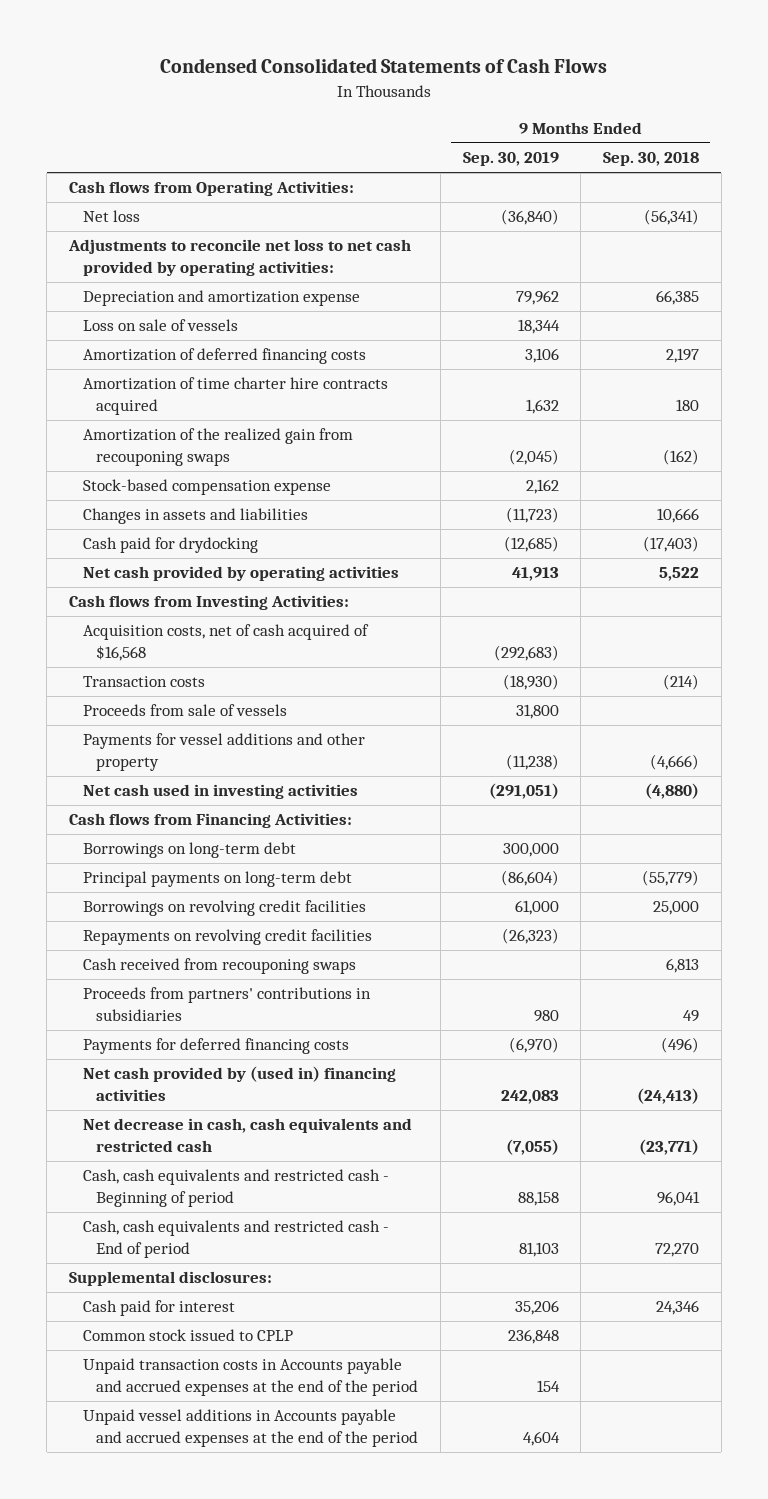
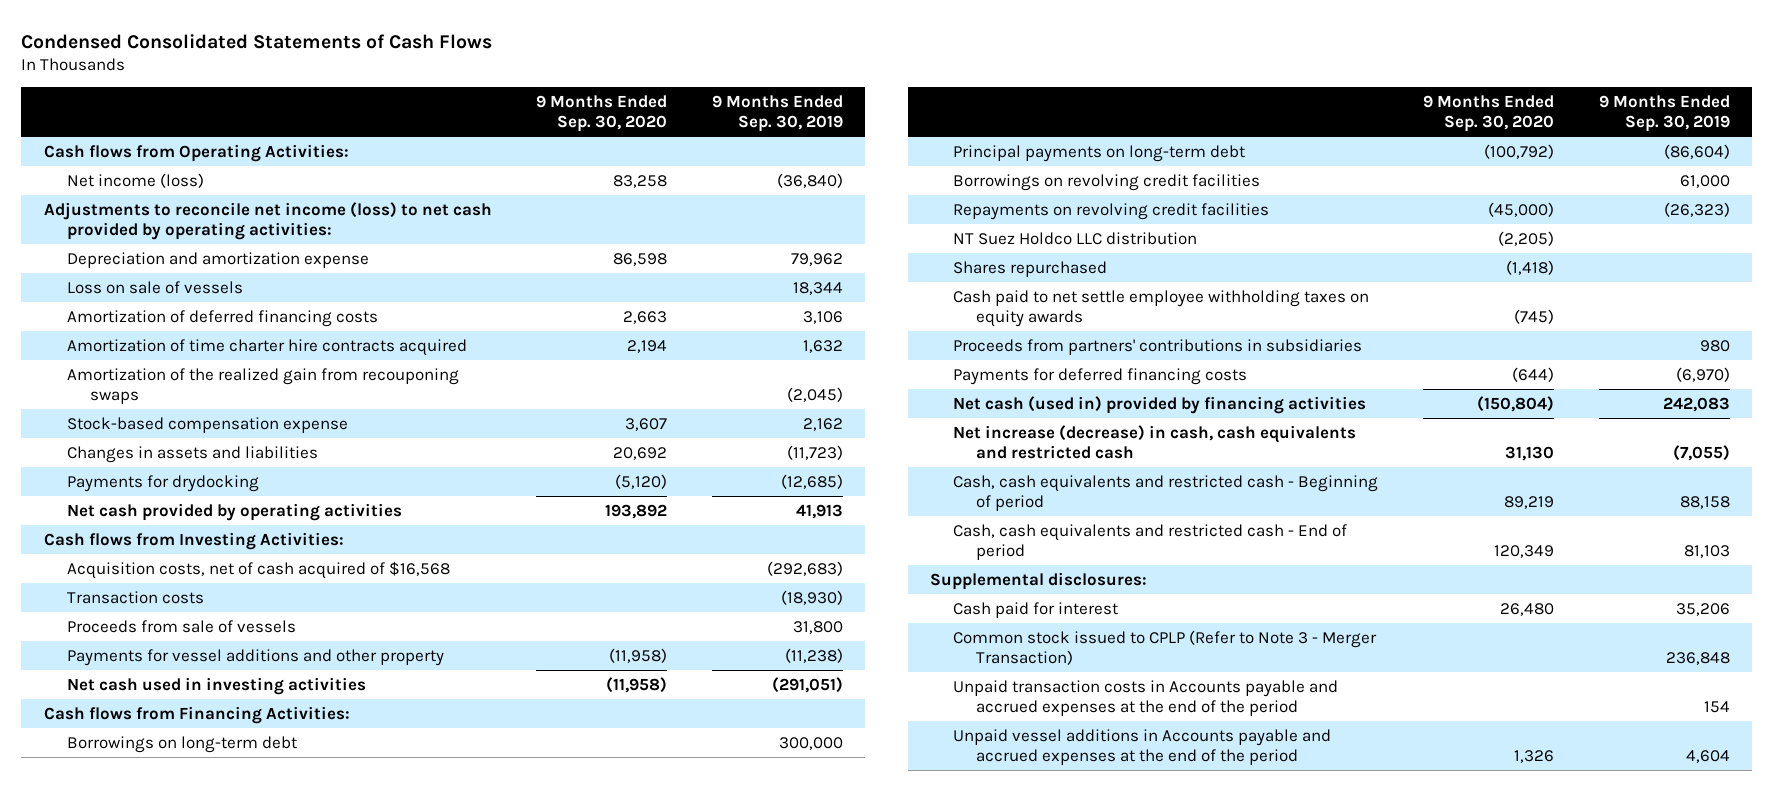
- | 9 Months Ended Sep. 30, 2019 | 9 Months Ended Sep. 30, 2018
+ | 9 Months Ended Sep. 30, 2020 | 9 Months Ended Sep. 30, 2019
- Net loss | (36,840) | (56,341)
- Adjustments to reconcile net loss to net cash provided by operating activities:
+ Net income (loss) | 83,258 | (36,840)
+ Adjustments to reconcile net income (loss) to net cash provided by operating activities:
- Cash paid for drydocking | (12,685) | (17,403)
+ Payments for drydocking | (5,120) | (12,685)
- Cash received from recouponing swaps | | 6,813
+ NT Suez Holdco LLC distribution | (2,205) |
+ Shares repurchased | (1,418) |
+ Cash paid to net settle employee withholding taxes on equity awards | (745) |
- Net cash provided by (used in) financing activities | 242,083 | (24,413)
- Net decrease in cash, cash equivalents and restricted cash | (7,055) | (23,771)
+ Net cash (used in) provided by financing activities | (150,804) | 242,083
+ Net increase (decrease) in cash, cash equivalents and restricted cash | 31,130 | (7,055)
- Common stock issued to CPLP | 236,848 |
+ Common stock issued to CPLP (Refer to Note 3 - Merger Transaction) | | 236,848

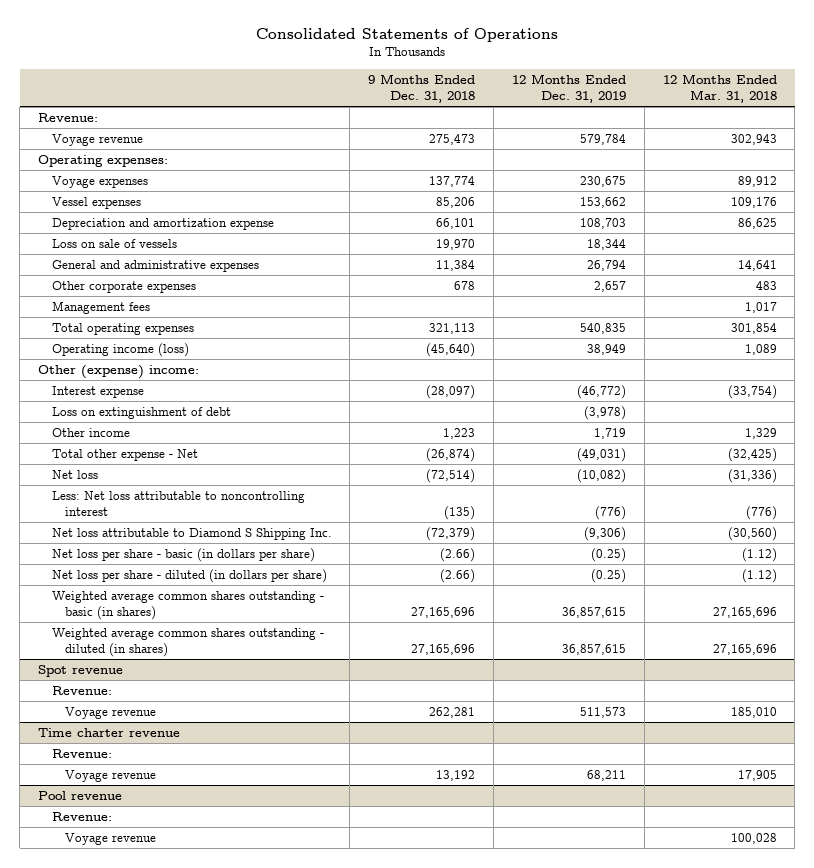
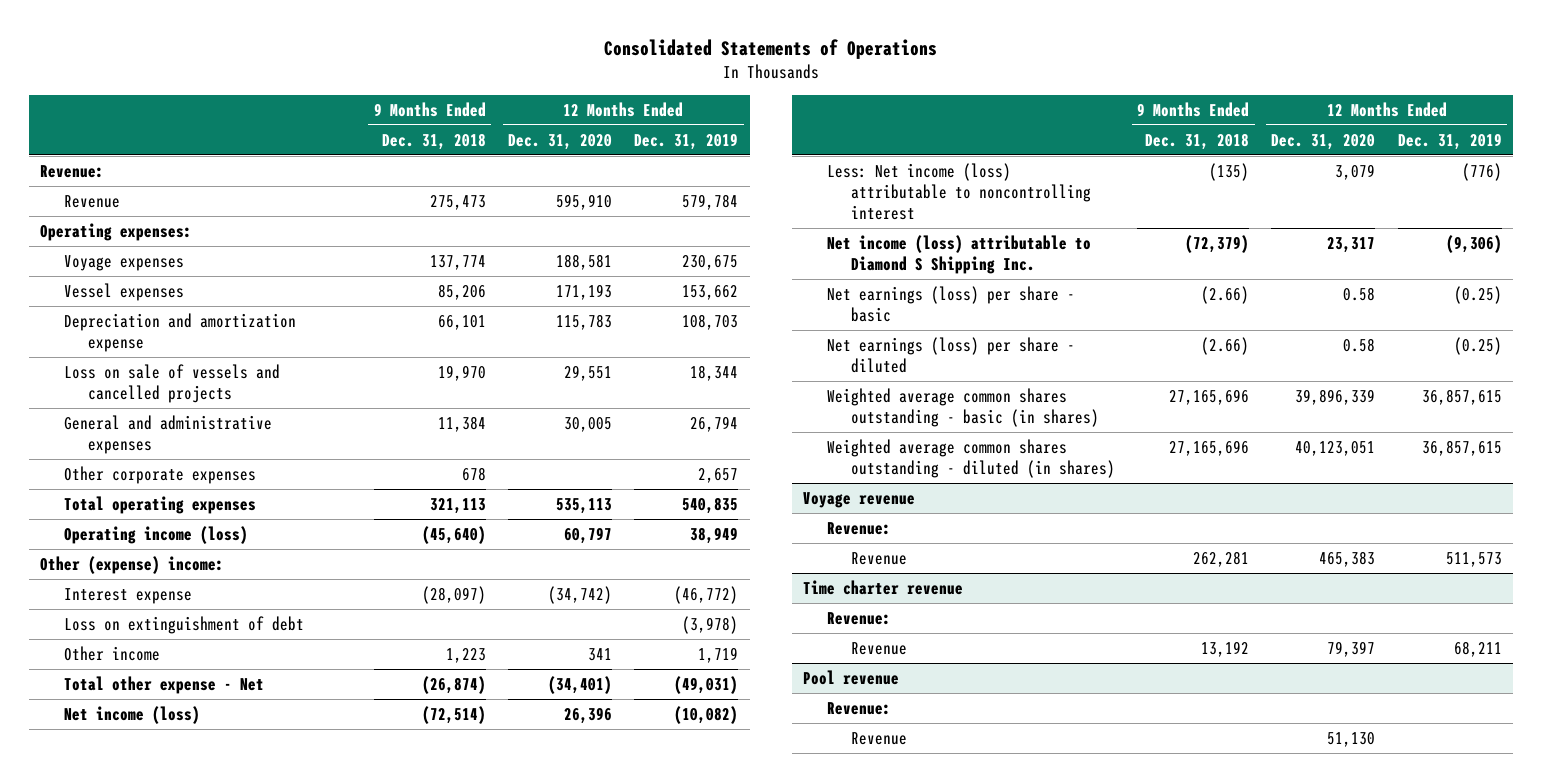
- | 9 Months Ended Dec. 31, 2018 | 12 Months Ended Dec. 31, 2019 | 12 Months Ended Mar. 31, 2018
+ | 9 Months Ended Dec. 31, 2018 | 12 Months Ended Dec. 31, 2020 | 12 Months Ended Dec. 31, 2019
- Voyage revenue | 275,473 | 579,784 | 302,943
+ Revenue | 275,473 | 595,910 | 579,784
- Loss on sale of vessels | 19,970 | 18,344 |
+ Loss on sale of vessels and cancelled projects | 19,970 | 29,551 | 18,344
- Management fees | | | 1,017
- Net loss | (72,514) | (10,082) | (31,336)
- Less: Net loss attributable to noncontrolling interest | (135) | (776) | (776)
- Net loss attributable to Diamond S Shipping Inc. | (72,379) | (9,306) | (30,560)
- Net loss per share - basic (in dollars per share) | (2.66) | (0.25) | (1.12)
- Net loss per share - diluted (in dollars per share) | (2.66) | (0.25) | (1.12)
+ Net income (loss) | (72,514) | 26,396 | (10,082)
+ Less: Net income (loss) attributable to noncontrolling interest | (135) | 3,079 | (776)
+ Net income (loss) attributable to Diamond S Shipping Inc. | (72,379) | 23,317 | (9,306)
+ Net earnings (loss) per share - basic | (2.66) | 0.58 | (0.25)
+ Net earnings (loss) per share - diluted | (2.66) | 0.58 | (0.25)
- Spot revenue
+ Voyage revenue
- Voyage revenue | 262,281 | 511,573 | 185,010
+ Revenue | 262,281 | 465,383 | 511,573
@ Time charter revenue
- Voyage revenue | 13,192 | 68,211 | 17,905
+ Revenue | 13,192 | 79,397 | 68,211
@ Pool revenue
- Voyage revenue | | | 100,028
+ Revenue | | 51,130 |

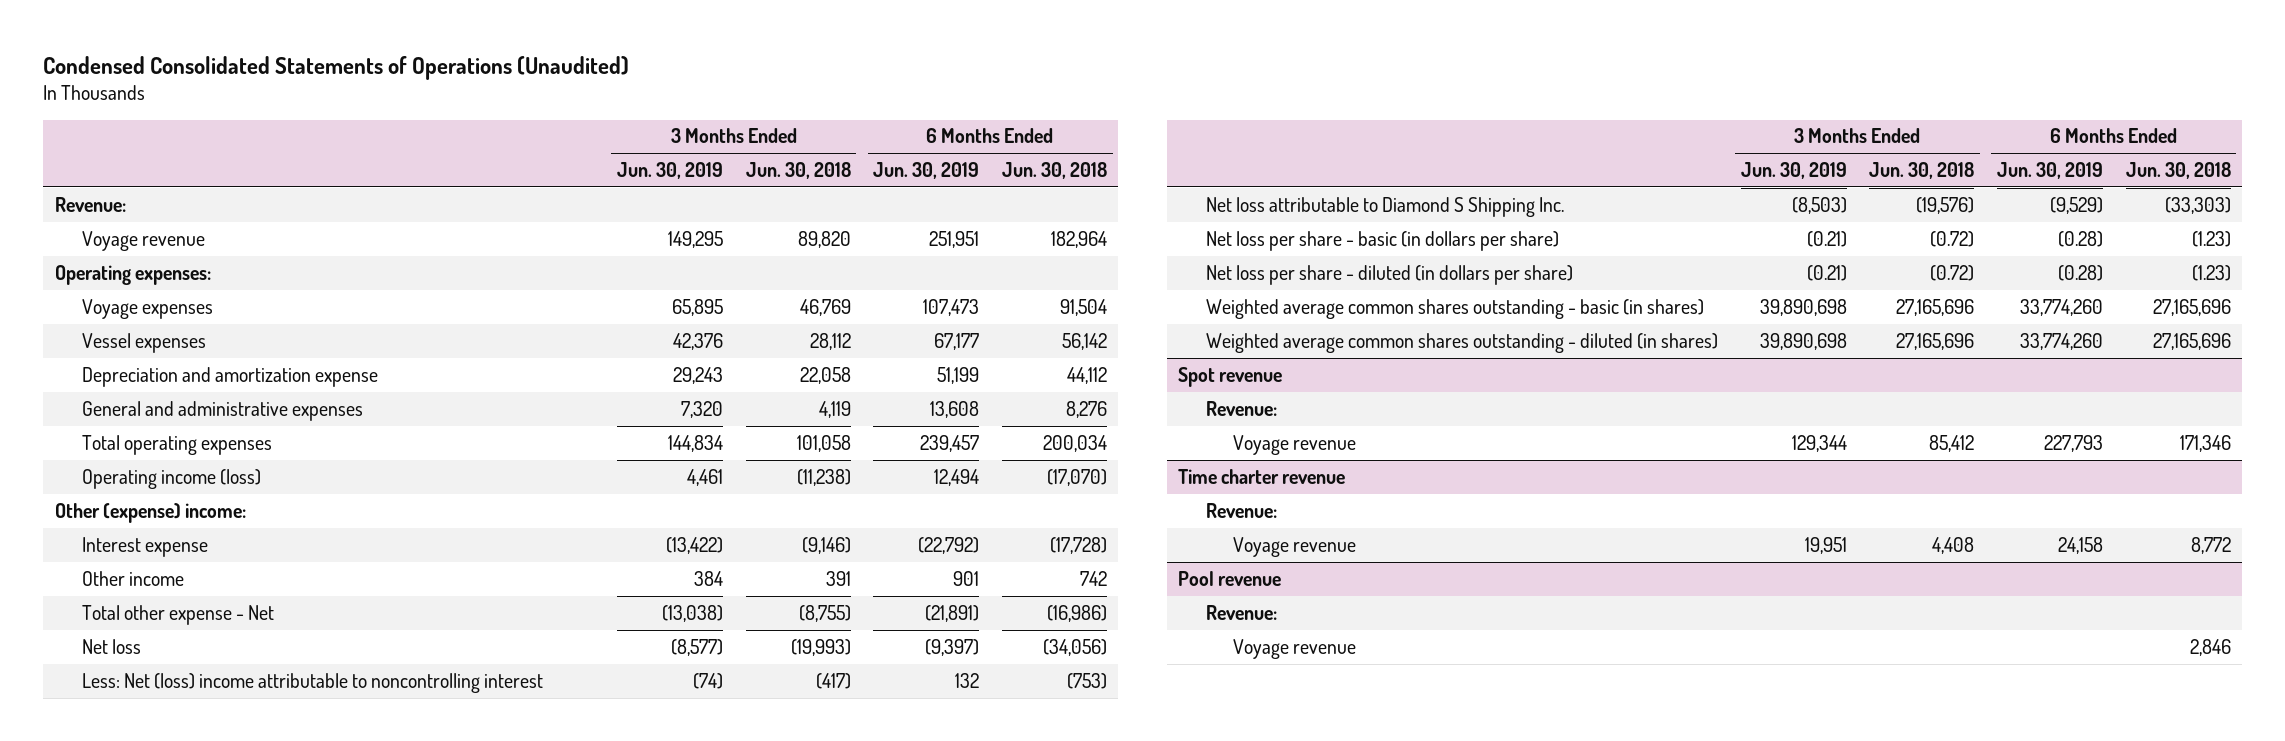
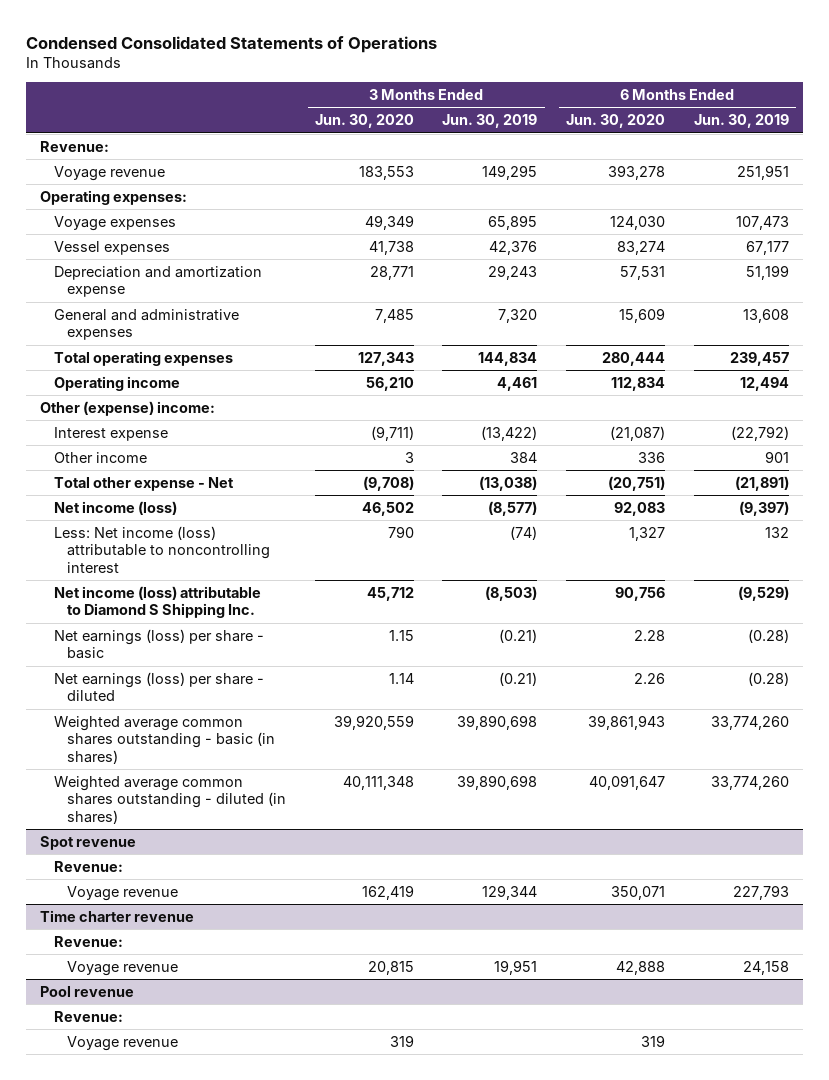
- Condensed Consolidated Statements of Operations (Unaudited)
+ Condensed Consolidated Statements of Operations
- | 3 Months Ended Jun. 30, 2019 | 3 Months Ended Jun. 30, 2018 | 6 Months Ended Jun. 30, 2019 | 6 Months Ended Jun. 30, 2018
+ | 3 Months Ended Jun. 30, 2020 | 3 Months Ended Jun. 30, 2019 | 6 Months Ended Jun. 30, 2020 | 6 Months Ended Jun. 30, 2019
- Operating income (loss) | 4,461 | (11,238) | 12,494 | (17,070)
+ Operating income | 56,210 | 4,461 | 112,834 | 12,494
- Net loss | (8,577) | (19,993) | (9,397) | (34,056)
- Less: Net (loss) income attributable to noncontrolling interest | (74) | (417) | 132 | (753)
- Net loss attributable to Diamond S Shipping Inc. | (8,503) | (19,576) | (9,529) | (33,303)
- Net loss per share - basic (in dollars per share) | (0.21) | (0.72) | (0.28) | (1.23)
- Net loss per share - diluted (in dollars per share) | (0.21) | (0.72) | (0.28) | (1.23)
+ Net income (loss) | 46,502 | (8,577) | 92,083 | (9,397)
+ Less: Net income (loss) attributable to noncontrolling interest | 790 | (74) | 1,327 | 132
+ Net income (loss) attributable to Diamond S Shipping Inc. | 45,712 | (8,503) | 90,756 | (9,529)
+ Net earnings (loss) per share - basic | 1.15 | (0.21) | 2.28 | (0.28)
+ Net earnings (loss) per share - diluted | 1.14 | (0.21) | 2.26 | (0.28)

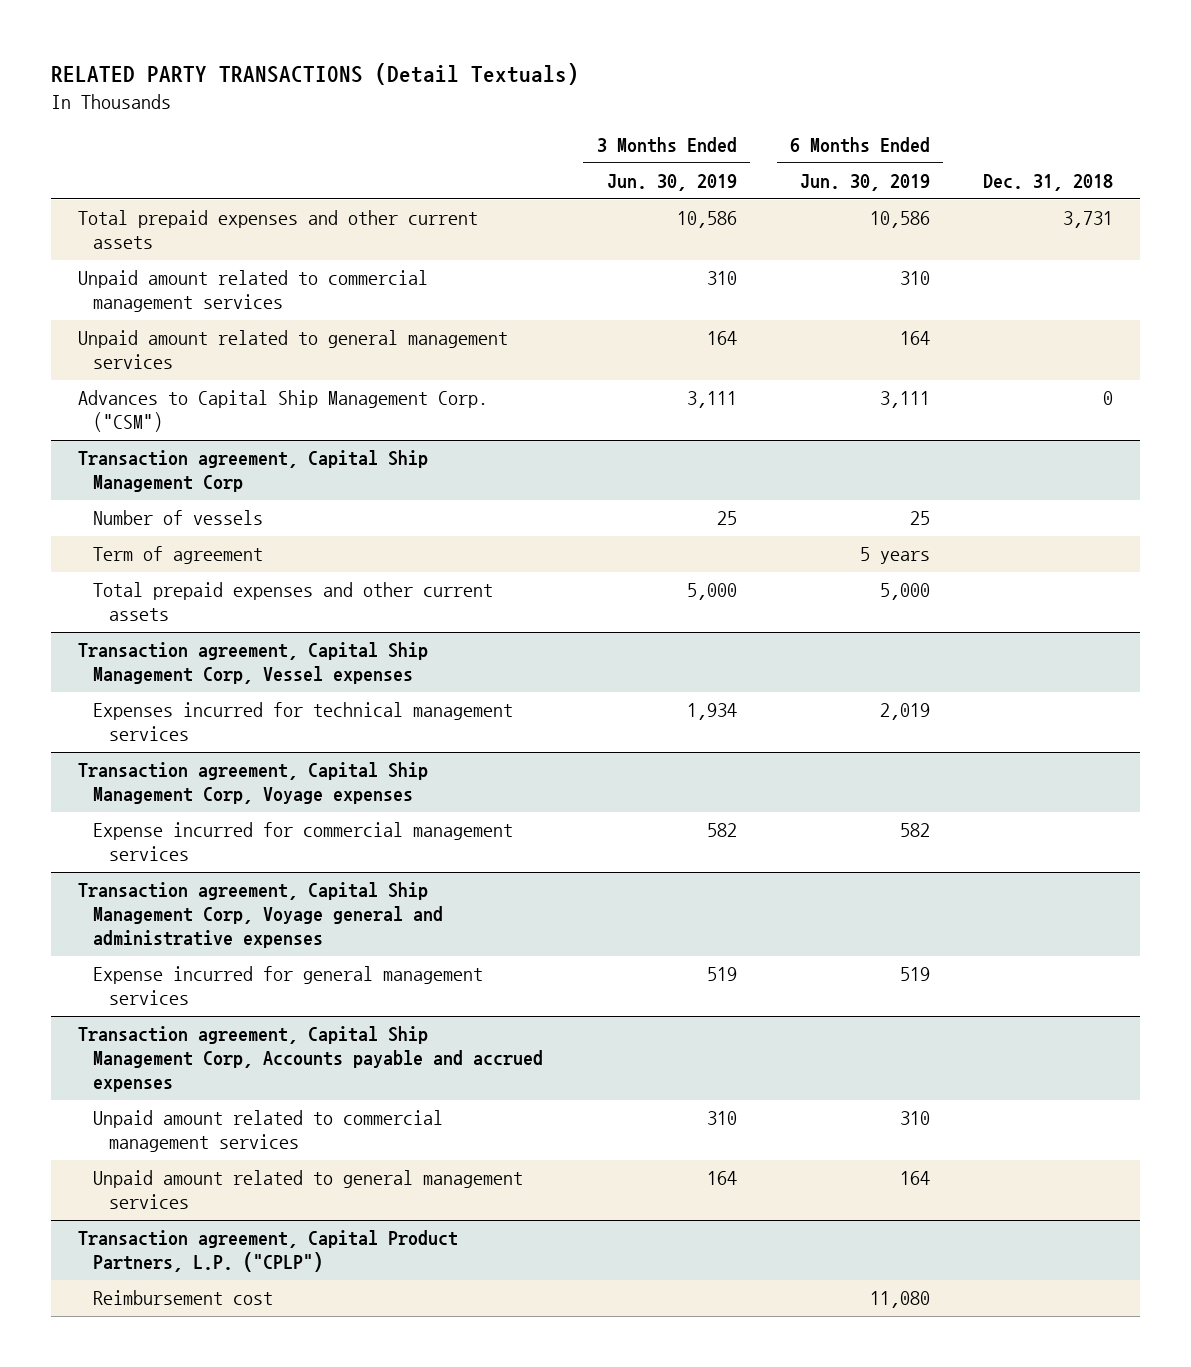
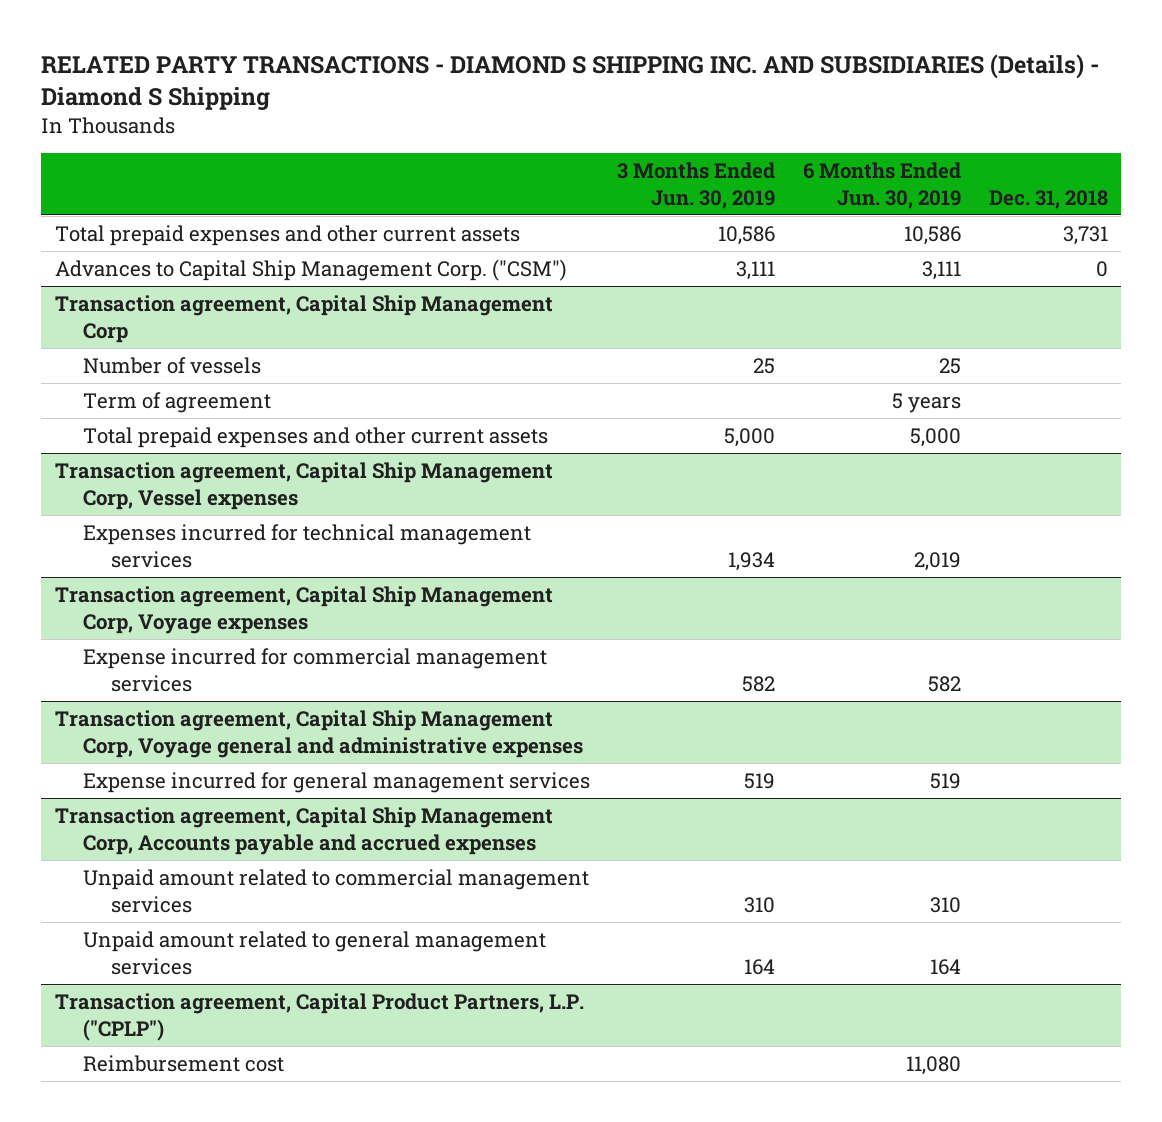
- RELATED PARTY TRANSACTIONS (Detail Textuals)
+ RELATED PARTY TRANSACTIONS - DIAMOND S SHIPPING INC. AND SUBSIDIARIES (Details) - Diamond S Shipping
- Unpaid amount related to commercial management services | 310 | 310 |
- Unpaid amount related to general management services | 164 | 164 |

